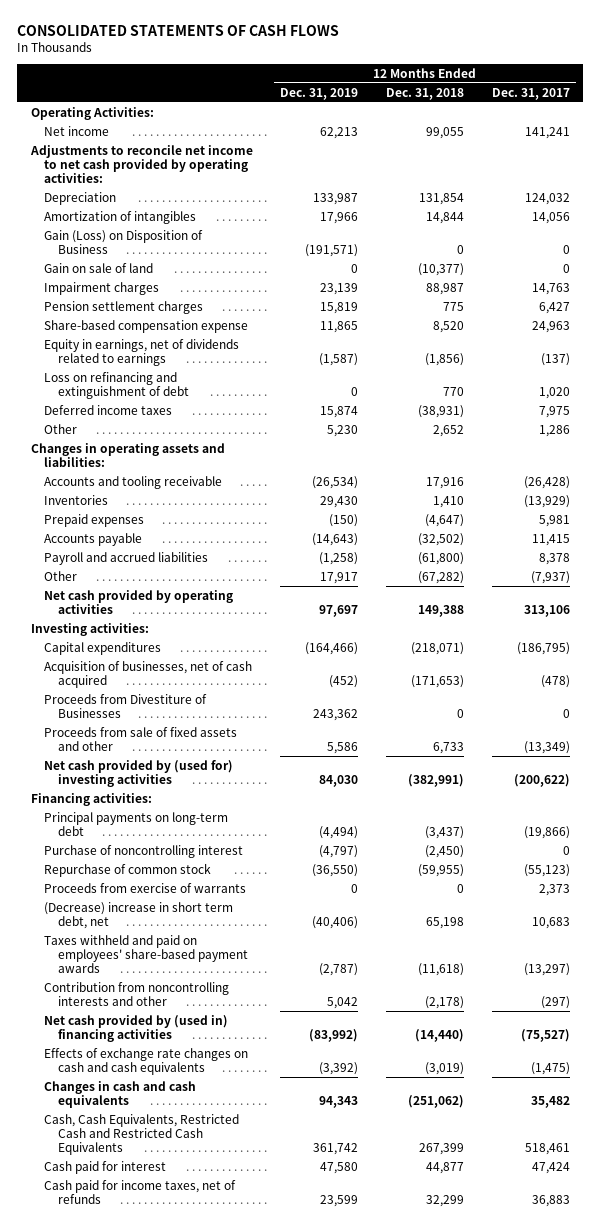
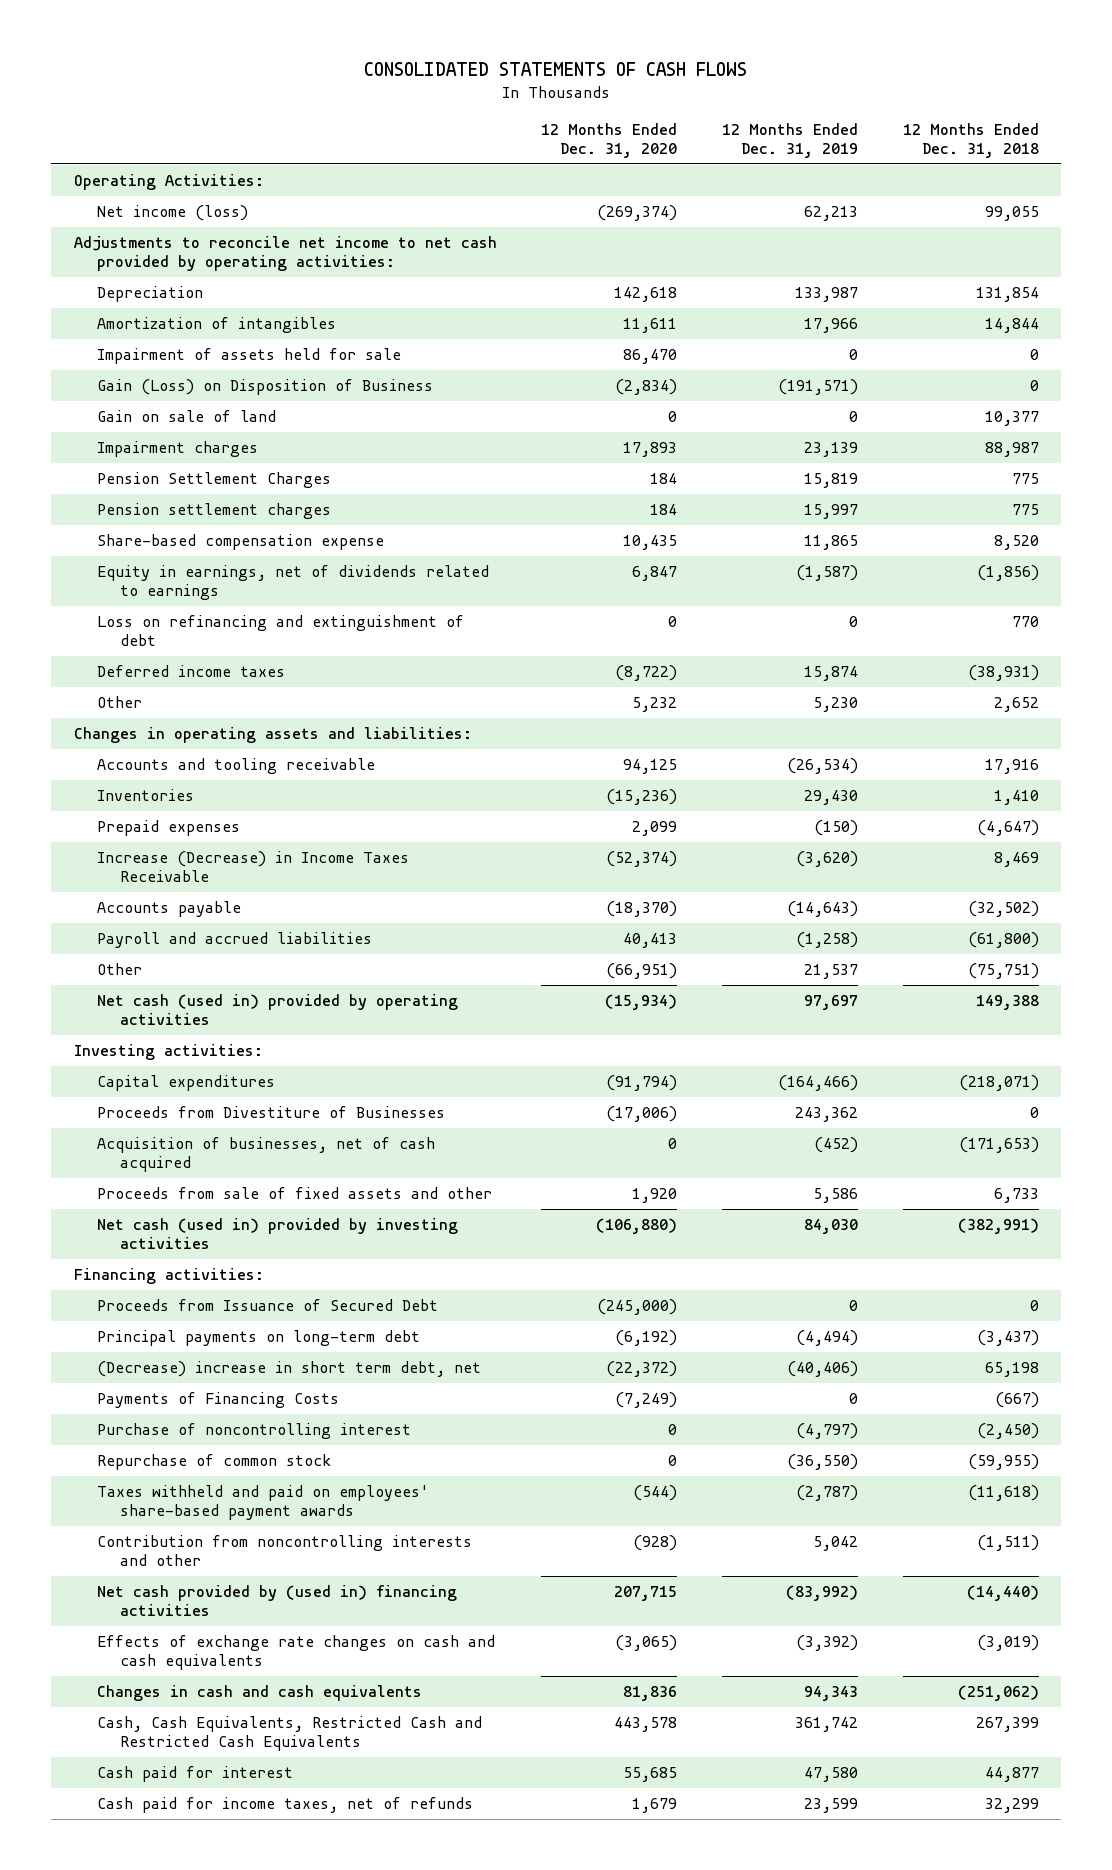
- | 12 Months Ended Dec. 31, 2019 | 12 Months Ended Dec. 31, 2018 | 12 Months Ended Dec. 31, 2017
+ | 12 Months Ended Dec. 31, 2020 | 12 Months Ended Dec. 31, 2019 | 12 Months Ended Dec. 31, 2018
- Net income | 62,213 | 99,055 | 141,241
+ Net income (loss) | (269,374) | 62,213 | 99,055
+ Impairment of assets held for sale | 86,470 | 0 | 0
- Gain on sale of land | 0 | (10,377) | 0
+ Gain on sale of land | 0 | 0 | 10,377
- Pension settlement charges | 15,819 | 775 | 6,427
+ Pension Settlement Charges | 184 | 15,819 | 775
+ Pension settlement charges | 184 | 15,997 | 775
+ Increase (Decrease) in Income Taxes Receivable | (52,374) | (3,620) | 8,469
- Other | 17,917 | (67,282) | (7,937)
- Net cash provided by operating activities | 97,697 | 149,388 | 313,106
+ Other | (66,951) | 21,537 | (75,751)
+ Net cash (used in) provided by operating activities | (15,934) | 97,697 | 149,388
moved down: Acquisition of businesses, net of cash acquired | 0 | (452) | (171,653)
- Net cash provided by (used for) investing activities | 84,030 | (382,991) | (200,622)
+ Net cash (used in) provided by investing activities | (106,880) | 84,030 | (382,991)
+ Proceeds from Issuance of Secured Debt | (245,000) | 0 | 0
moved up: (Decrease) increase in short term debt, net | (22,372) | (40,406) | 65,198
+ Payments of Financing Costs | (7,249) | 0 | (667)
- Proceeds from exercise of warrants | 0 | 0 | 2,373
- Contribution from noncontrolling interests and other | 5,042 | (2,178) | (297)
+ Contribution from noncontrolling interests and other | (928) | 5,042 | (1,511)

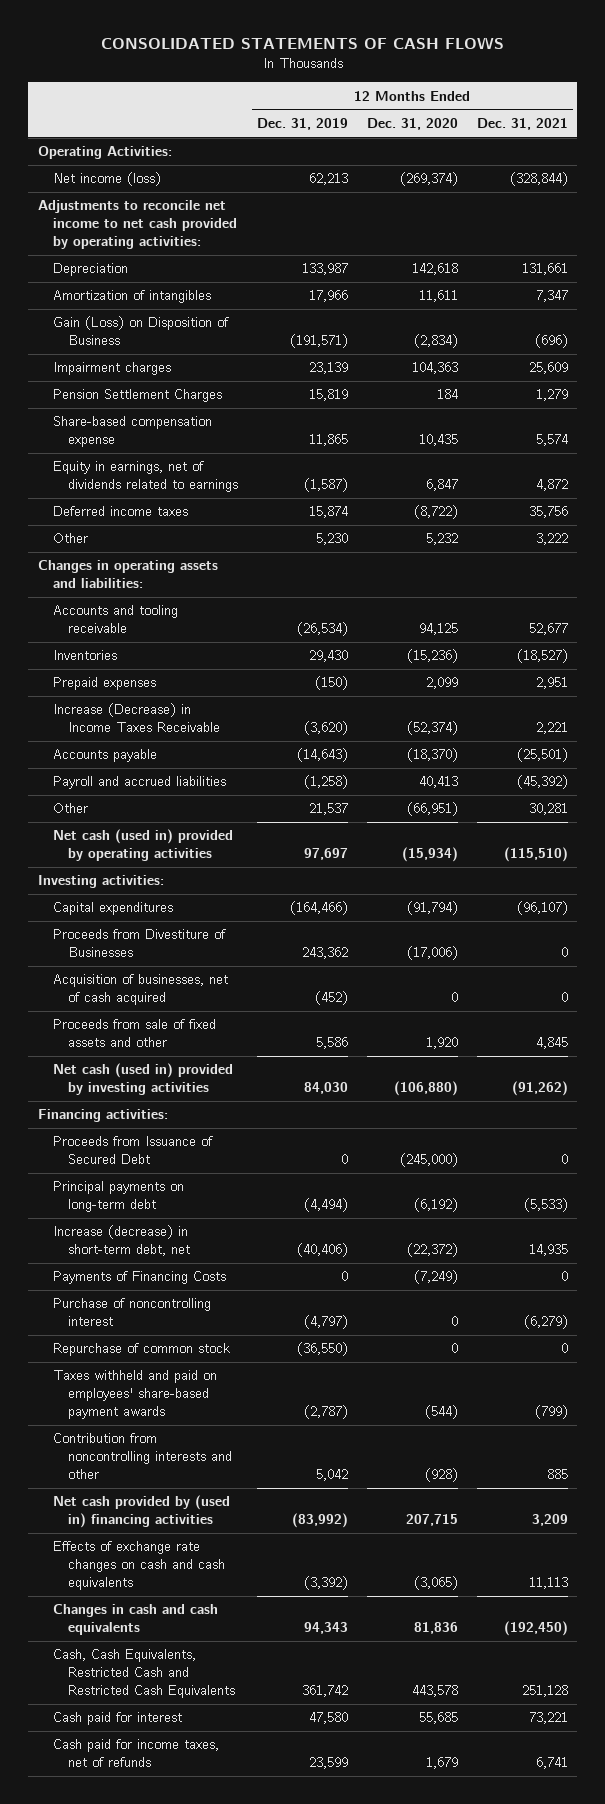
- | 12 Months Ended Dec. 31, 2020 | 12 Months Ended Dec. 31, 2019 | 12 Months Ended Dec. 31, 2018
+ | 12 Months Ended Dec. 31, 2019 | 12 Months Ended Dec. 31, 2020 | 12 Months Ended Dec. 31, 2021
- Impairment of assets held for sale | 86,470 | 0 | 0
- Gain on sale of land | 0 | 0 | 10,377
- Impairment charges | 17,893 | 23,139 | 88,987
+ Impairment charges | 23,139 | 104,363 | 25,609
- Pension settlement charges | 184 | 15,997 | 775
- Loss on refinancing and extinguishment of debt | 0 | 0 | 770
- (Decrease) increase in short term debt, net | (22,372) | (40,406) | 65,198
+ Increase (decrease) in short-term debt, net | (40,406) | (22,372) | 14,935

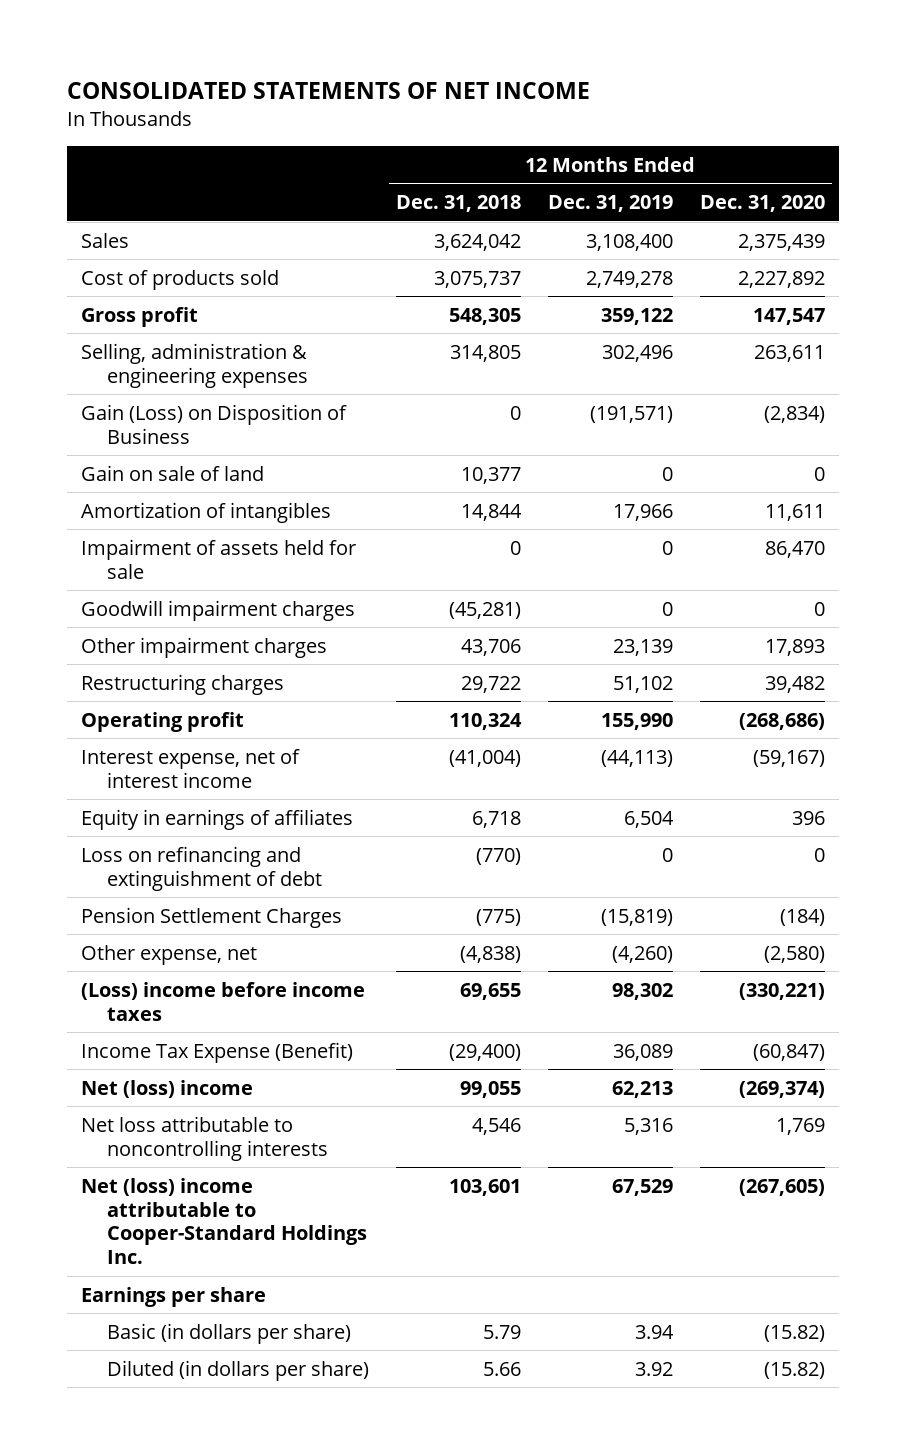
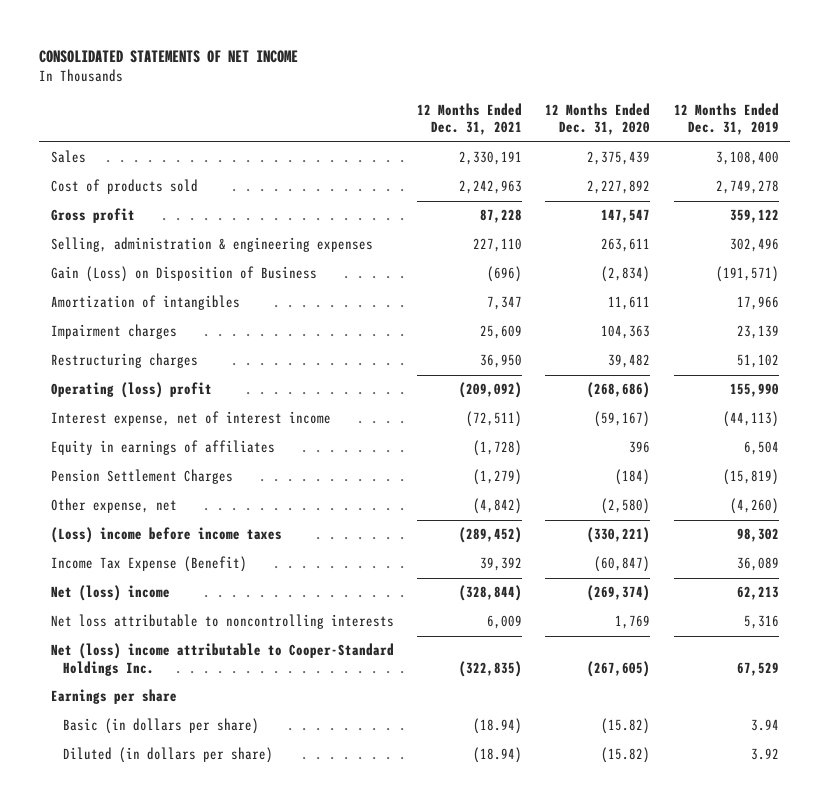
- | 12 Months Ended Dec. 31, 2018 | 12 Months Ended Dec. 31, 2019 | 12 Months Ended Dec. 31, 2020
+ | 12 Months Ended Dec. 31, 2021 | 12 Months Ended Dec. 31, 2020 | 12 Months Ended Dec. 31, 2019
- Gain on sale of land | 10,377 | 0 | 0
- Impairment of assets held for sale | 0 | 0 | 86,470
- Goodwill impairment charges | (45,281) | 0 | 0
- Other impairment charges | 43,706 | 23,139 | 17,893
+ Impairment charges | 25,609 | 104,363 | 23,139
- Operating profit | 110,324 | 155,990 | (268,686)
+ Operating (loss) profit | (209,092) | (268,686) | 155,990
- Loss on refinancing and extinguishment of debt | (770) | 0 | 0

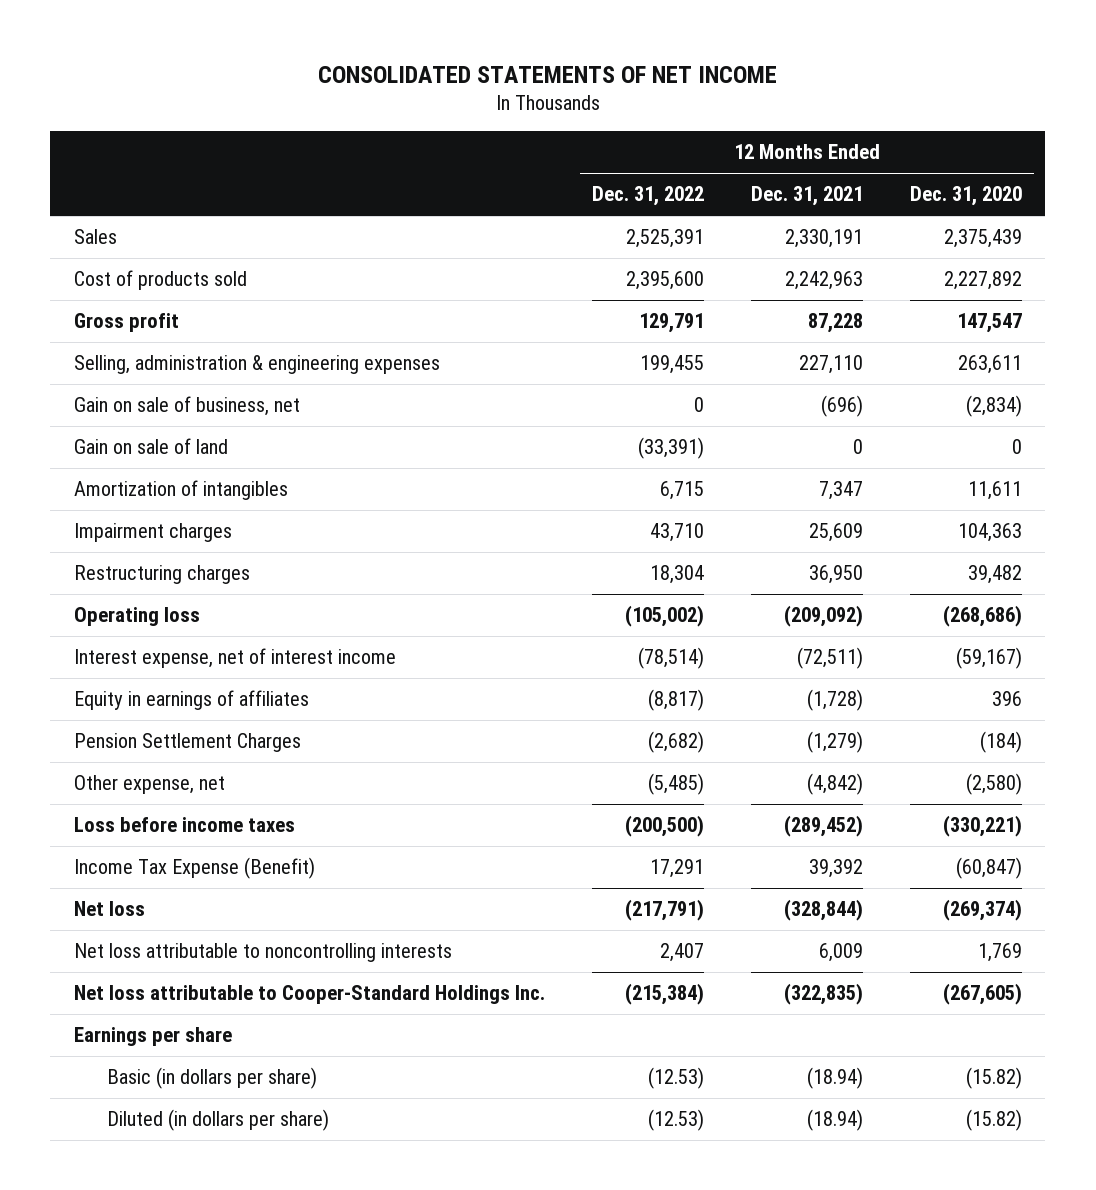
- | 12 Months Ended Dec. 31, 2021 | 12 Months Ended Dec. 31, 2020 | 12 Months Ended Dec. 31, 2019
+ | 12 Months Ended Dec. 31, 2022 | 12 Months Ended Dec. 31, 2021 | 12 Months Ended Dec. 31, 2020
- Gain (Loss) on Disposition of Business | (696) | (2,834) | (191,571)
+ Gain on sale of business, net | 0 | (696) | (2,834)
+ Gain on sale of land | (33,391) | 0 | 0
- Operating (loss) profit | (209,092) | (268,686) | 155,990
+ Operating loss | (105,002) | (209,092) | (268,686)
- (Loss) income before income taxes | (289,452) | (330,221) | 98,302
+ Loss before income taxes | (200,500) | (289,452) | (330,221)
- Net (loss) income | (328,844) | (269,374) | 62,213
+ Net loss | (217,791) | (328,844) | (269,374)
- Net (loss) income attributable to Cooper-Standard Holdings Inc. | (322,835) | (267,605) | 67,529
+ Net loss attributable to Cooper-Standard Holdings Inc. | (215,384) | (322,835) | (267,605)

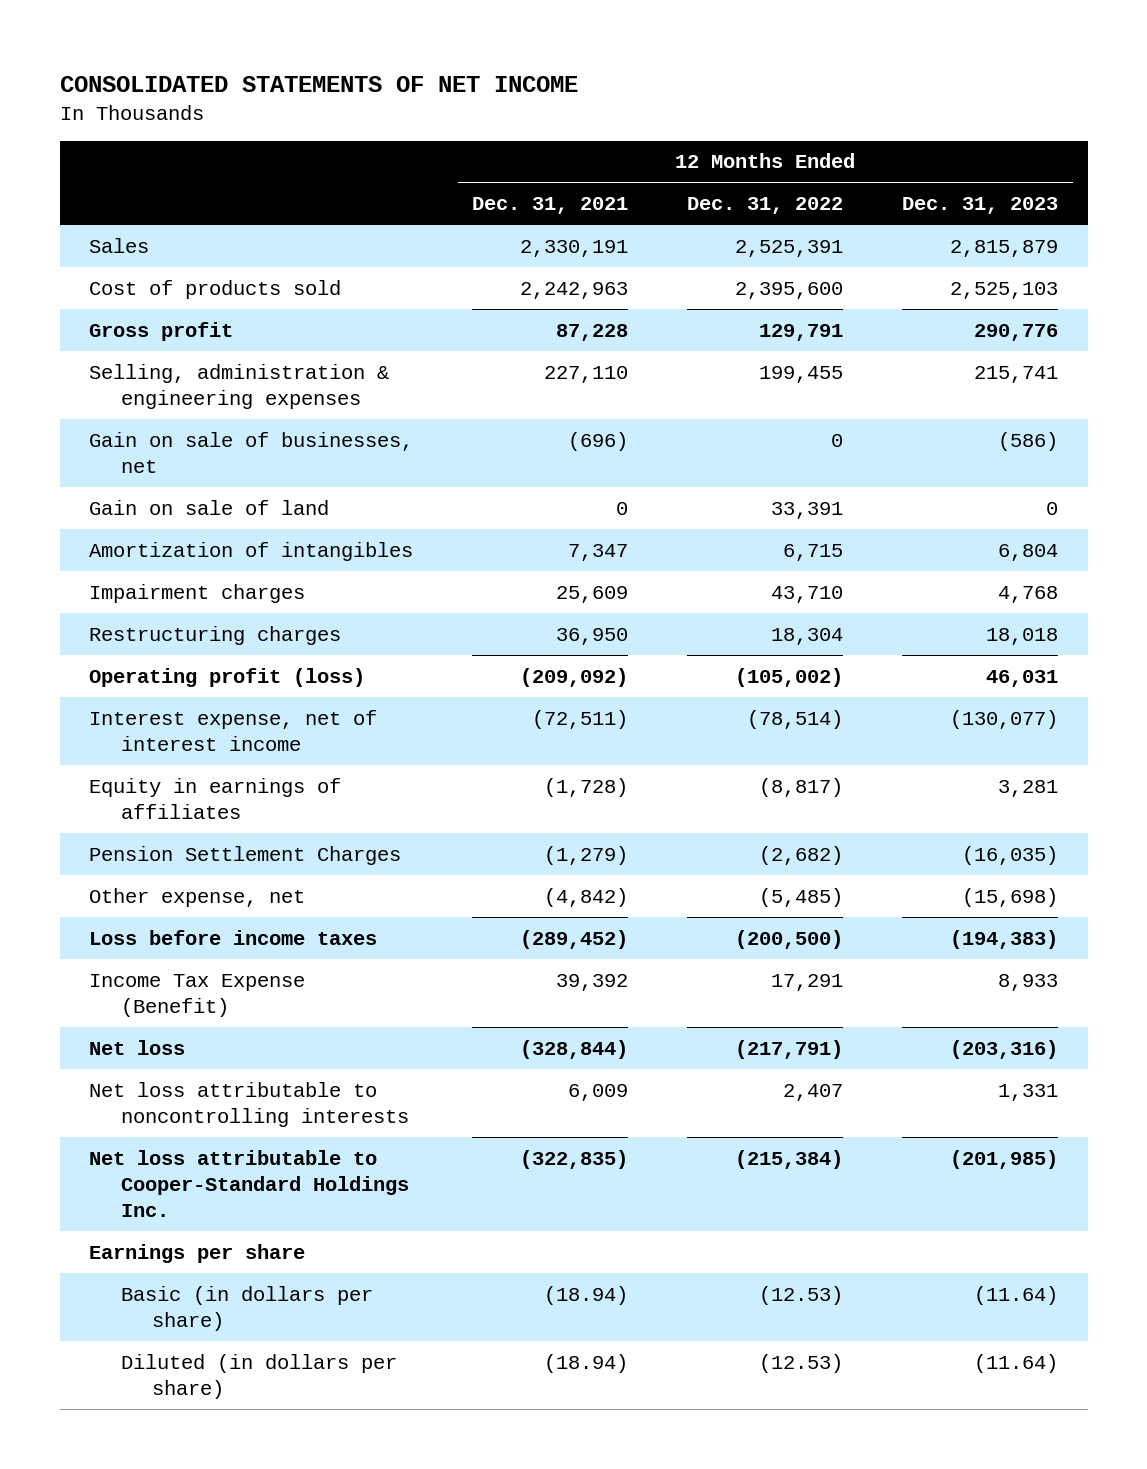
- | 12 Months Ended Dec. 31, 2022 | 12 Months Ended Dec. 31, 2021 | 12 Months Ended Dec. 31, 2020
+ | 12 Months Ended Dec. 31, 2021 | 12 Months Ended Dec. 31, 2022 | 12 Months Ended Dec. 31, 2023
- Gain on sale of business, net | 0 | (696) | (2,834)
- Gain on sale of land | (33,391) | 0 | 0
+ Gain on sale of businesses, net | (696) | 0 | (586)
+ Gain on sale of land | 0 | 33,391 | 0
- Operating loss | (105,002) | (209,092) | (268,686)
+ Operating profit (loss) | (209,092) | (105,002) | 46,031

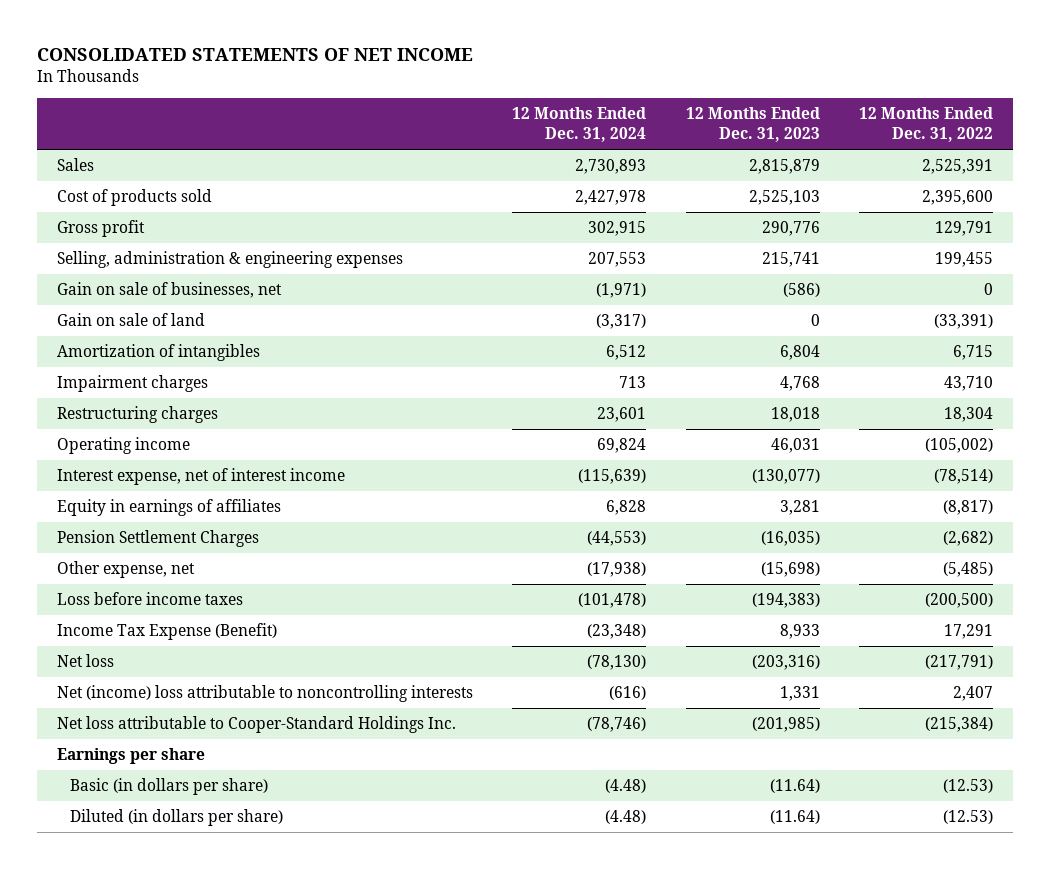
- | 12 Months Ended Dec. 31, 2021 | 12 Months Ended Dec. 31, 2022 | 12 Months Ended Dec. 31, 2023
+ | 12 Months Ended Dec. 31, 2024 | 12 Months Ended Dec. 31, 2023 | 12 Months Ended Dec. 31, 2022
- Gain on sale of land | 0 | 33,391 | 0
+ Gain on sale of land | (3,317) | 0 | (33,391)
- Operating profit (loss) | (209,092) | (105,002) | 46,031
+ Operating income | 69,824 | 46,031 | (105,002)
- Net loss attributable to noncontrolling interests | 6,009 | 2,407 | 1,331
+ Net (income) loss attributable to noncontrolling interests | (616) | 1,331 | 2,407

